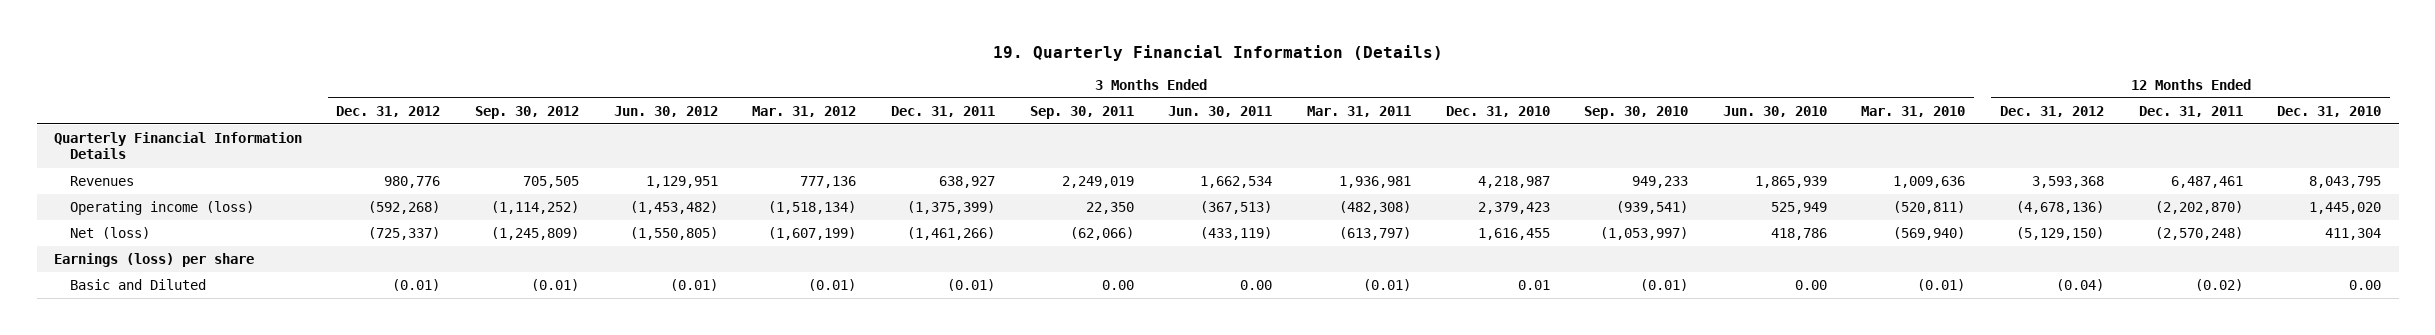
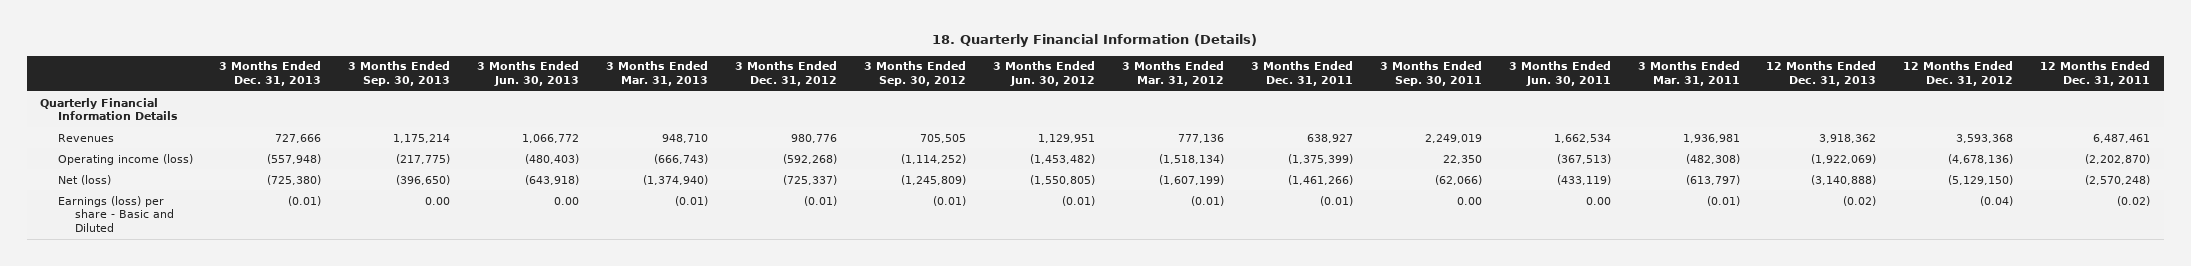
- 19. Quarterly Financial Information (Details)
+ 18. Quarterly Financial Information (Details)
- | 3 Months Ended Dec. 31, 2012 | 3 Months Ended Sep. 30, 2012 | 3 Months Ended Jun. 30, 2012 | 3 Months Ended Mar. 31, 2012 | 3 Months Ended Dec. 31, 2011 | 3 Months Ended Sep. 30, 2011 | 3 Months Ended Jun. 30, 2011 | 3 Months Ended Mar. 31, 2011 | 3 Months Ended Dec. 31, 2010 | 3 Months Ended Sep. 30, 2010 | 3 Months Ended Jun. 30, 2010 | 3 Months Ended Mar. 31, 2010 | 12 Months Ended Dec. 31, 2012 | 12 Months Ended Dec. 31, 2011 | 12 Months Ended Dec. 31, 2010
+ | 3 Months Ended Dec. 31, 2013 | 3 Months Ended Sep. 30, 2013 | 3 Months Ended Jun. 30, 2013 | 3 Months Ended Mar. 31, 2013 | 3 Months Ended Dec. 31, 2012 | 3 Months Ended Sep. 30, 2012 | 3 Months Ended Jun. 30, 2012 | 3 Months Ended Mar. 31, 2012 | 3 Months Ended Dec. 31, 2011 | 3 Months Ended Sep. 30, 2011 | 3 Months Ended Jun. 30, 2011 | 3 Months Ended Mar. 31, 2011 | 12 Months Ended Dec. 31, 2013 | 12 Months Ended Dec. 31, 2012 | 12 Months Ended Dec. 31, 2011
- Earnings (loss) per share
- Basic and Diluted | (0.01) | (0.01) | (0.01) | (0.01) | (0.01) | 0.00 | 0.00 | (0.01) | 0.01 | (0.01) | 0.00 | (0.01) | (0.04) | (0.02) | 0.00
+ Earnings (loss) per share - Basic and Diluted | (0.01) | 0.00 | 0.00 | (0.01) | (0.01) | (0.01) | (0.01) | (0.01) | (0.01) | 0.00 | 0.00 | (0.01) | (0.02) | (0.04) | (0.02)

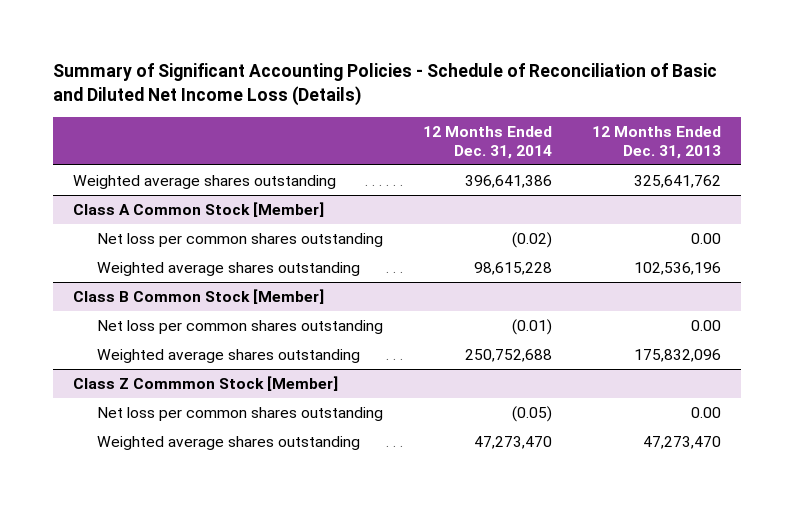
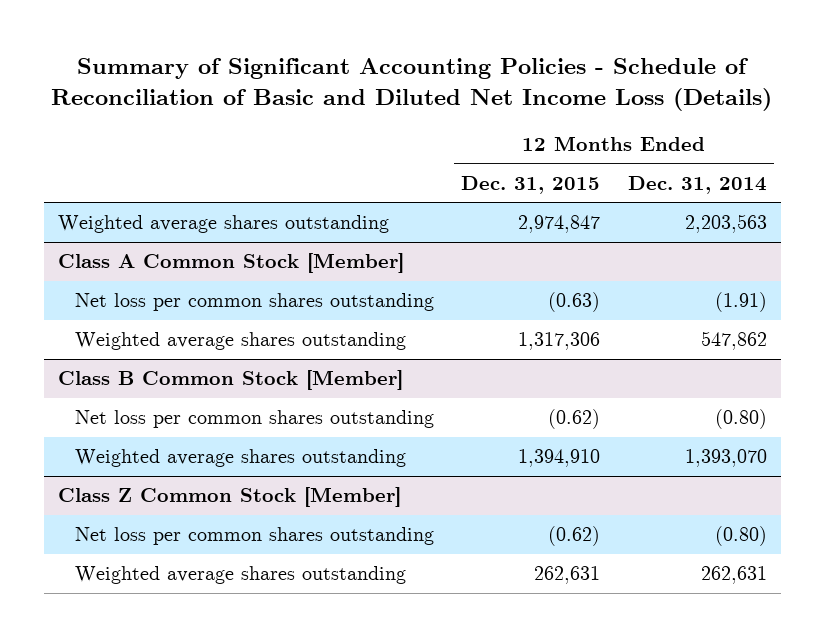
- | 12 Months Ended Dec. 31, 2014 | 12 Months Ended Dec. 31, 2013
+ | 12 Months Ended Dec. 31, 2015 | 12 Months Ended Dec. 31, 2014
- Weighted average shares outstanding | 396,641,386 | 325,641,762
+ Weighted average shares outstanding | 2,974,847 | 2,203,563
@ Class A Common Stock [Member]
- Net loss per common shares outstanding | (0.02) | 0.00
- Weighted average shares outstanding | 98,615,228 | 102,536,196
+ Net loss per common shares outstanding | (0.63) | (1.91)
+ Weighted average shares outstanding | 1,317,306 | 547,862
@ Class B Common Stock [Member]
- Net loss per common shares outstanding | (0.01) | 0.00
- Weighted average shares outstanding | 250,752,688 | 175,832,096
- Class Z Commmon Stock [Member]
- Net loss per common shares outstanding | (0.05) | 0.00
- Weighted average shares outstanding | 47,273,470 | 47,273,470
@ Class B Common Stock [Member]
+ Net loss per common shares outstanding | (0.62) | (0.80)
+ Weighted average shares outstanding | 1,394,910 | 1,393,070
+ Class Z Common Stock [Member]
+ Net loss per common shares outstanding | (0.62) | (0.80)
+ Weighted average shares outstanding | 262,631 | 262,631

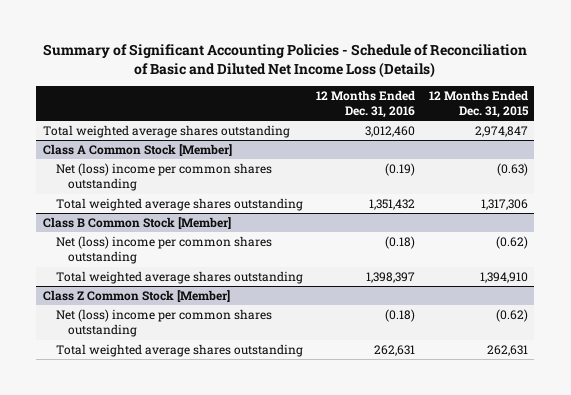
- | 12 Months Ended Dec. 31, 2015 | 12 Months Ended Dec. 31, 2014
+ | 12 Months Ended Dec. 31, 2016 | 12 Months Ended Dec. 31, 2015
- Weighted average shares outstanding | 2,974,847 | 2,203,563
+ Total weighted average shares outstanding | 3,012,460 | 2,974,847
@ Class A Common Stock [Member]
- Net loss per common shares outstanding | (0.63) | (1.91)
- Weighted average shares outstanding | 1,317,306 | 547,862
+ Net (loss) income per common shares outstanding | (0.19) | (0.63)
+ Total weighted average shares outstanding | 1,351,432 | 1,317,306
@ Class B Common Stock [Member]
- Net loss per common shares outstanding | (0.62) | (0.80)
- Weighted average shares outstanding | 1,394,910 | 1,393,070
+ Net (loss) income per common shares outstanding | (0.18) | (0.62)
+ Total weighted average shares outstanding | 1,398,397 | 1,394,910
@ Class Z Common Stock [Member]
- Net loss per common shares outstanding | (0.62) | (0.80)
- Weighted average shares outstanding | 262,631 | 262,631
+ Net (loss) income per common shares outstanding | (0.18) | (0.62)
+ Total weighted average shares outstanding | 262,631 | 262,631

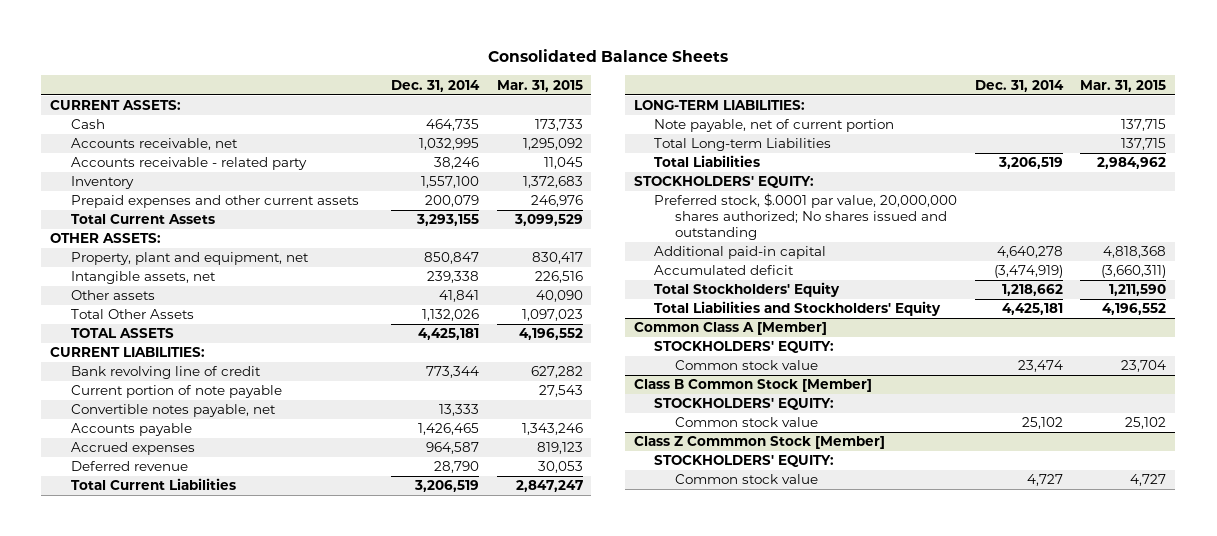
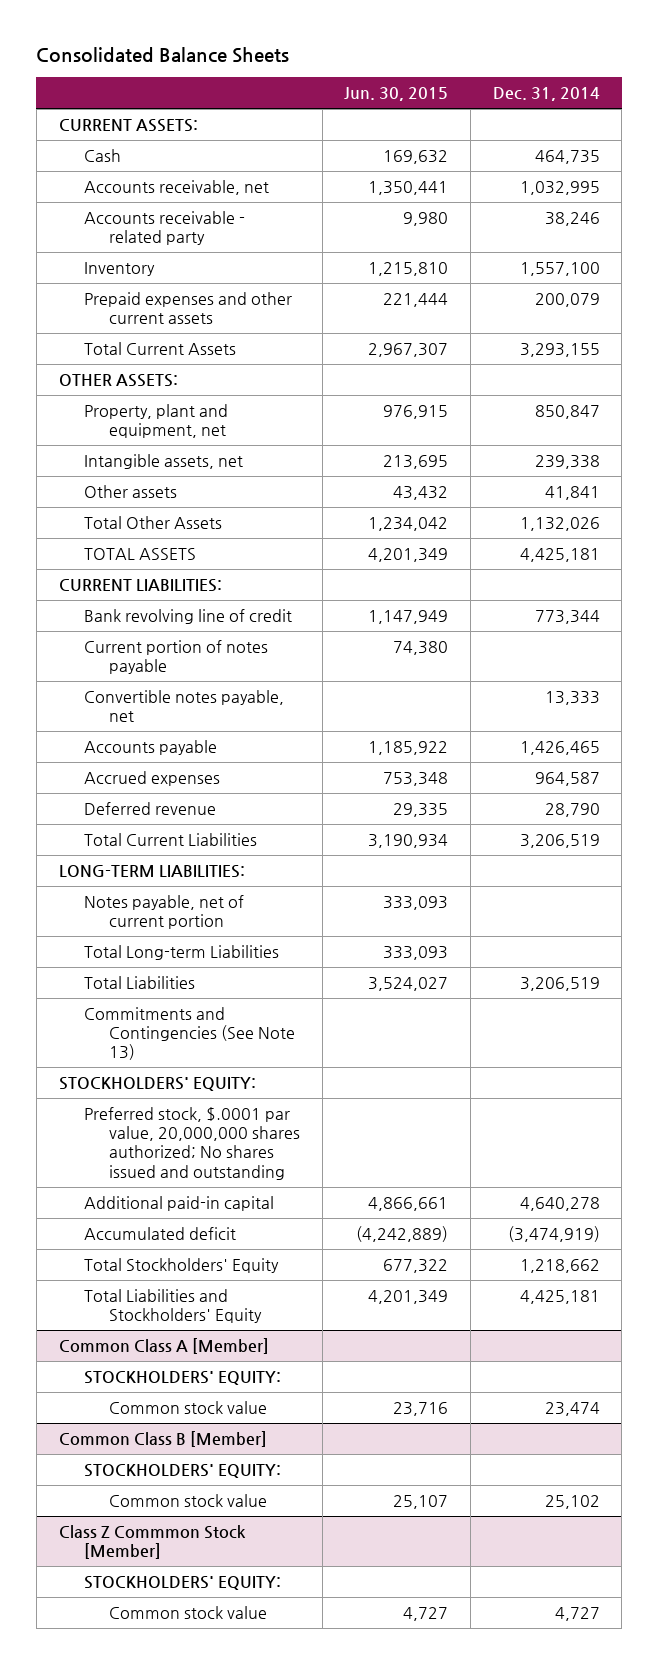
- | Dec. 31, 2014 | Mar. 31, 2015
+ | Jun. 30, 2015 | Dec. 31, 2014
- Current portion of note payable | | 27,543
+ Current portion of notes payable | 74,380 |
- Note payable, net of current portion | | 137,715
+ Notes payable, net of current portion | 333,093 |
+ Commitments and Contingencies (See Note 13)
- Class B Common Stock [Member]
+ Common Class B [Member]

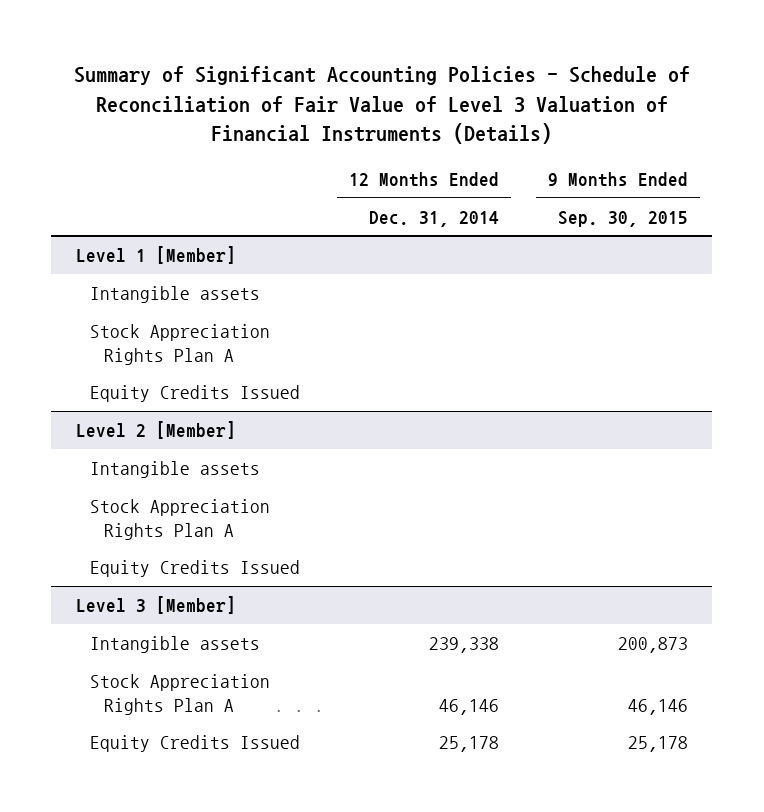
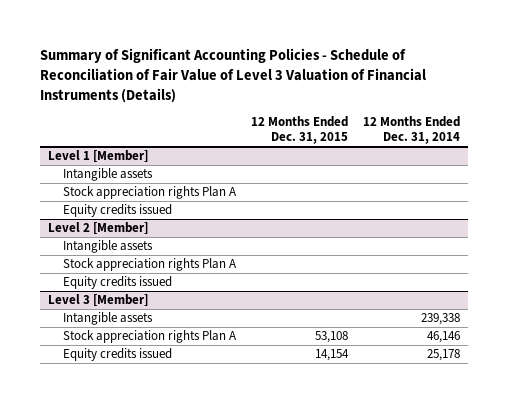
- | 12 Months Ended Dec. 31, 2014 | 9 Months Ended Sep. 30, 2015
+ | 12 Months Ended Dec. 31, 2015 | 12 Months Ended Dec. 31, 2014
@ Level 1 [Member]
- Stock Appreciation Rights Plan A
- Equity Credits Issued
+ Stock appreciation rights Plan A
+ Equity credits issued
@ Level 2 [Member]
- Stock Appreciation Rights Plan A
- Equity Credits Issued
+ Stock appreciation rights Plan A
+ Equity credits issued
@ Level 3 [Member]
- Stock Appreciation Rights Plan A | 46,146 | 46,146
- Equity Credits Issued | 25,178 | 25,178
+ Stock appreciation rights Plan A | 53,108 | 46,146
+ Equity credits issued | 14,154 | 25,178

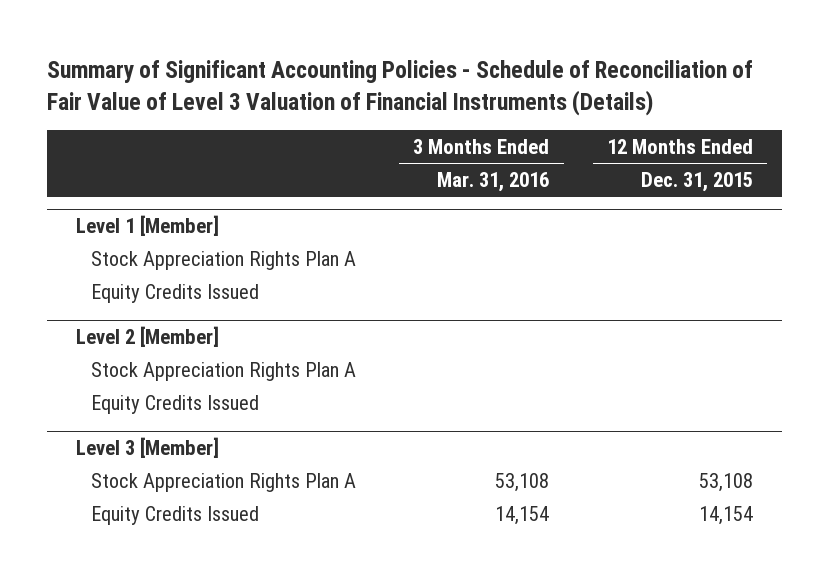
- | 12 Months Ended Dec. 31, 2015 | 12 Months Ended Dec. 31, 2014
+ | 3 Months Ended Mar. 31, 2016 | 12 Months Ended Dec. 31, 2015
@ Level 1 [Member]
- Intangible assets
- Stock appreciation rights Plan A
- Equity credits issued
+ Stock Appreciation Rights Plan A
+ Equity Credits Issued
@ Level 2 [Member]
- Intangible assets
- Stock appreciation rights Plan A
- Equity credits issued
+ Stock Appreciation Rights Plan A
+ Equity Credits Issued
@ Level 3 [Member]
- Intangible assets | | 239,338
- Stock appreciation rights Plan A | 53,108 | 46,146
- Equity credits issued | 14,154 | 25,178
+ Stock Appreciation Rights Plan A | 53,108 | 53,108
+ Equity Credits Issued | 14,154 | 14,154

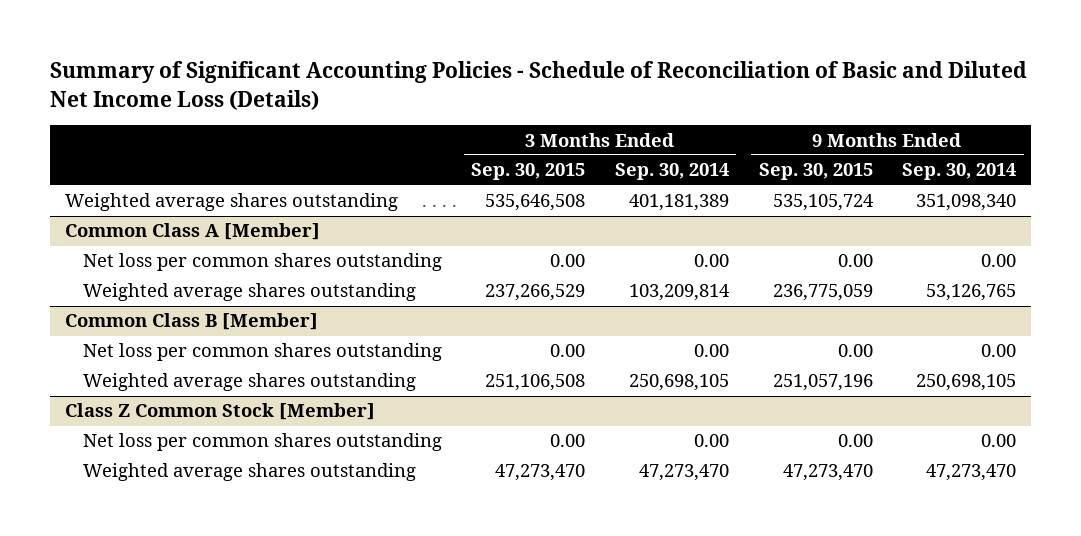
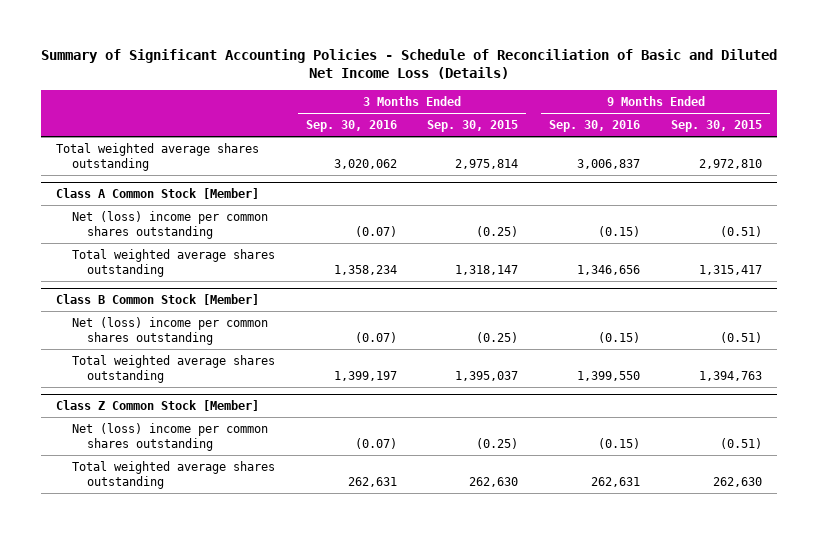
- | 3 Months Ended Sep. 30, 2015 | 3 Months Ended Sep. 30, 2014 | 9 Months Ended Sep. 30, 2015 | 9 Months Ended Sep. 30, 2014
+ | 3 Months Ended Sep. 30, 2016 | 3 Months Ended Sep. 30, 2015 | 9 Months Ended Sep. 30, 2016 | 9 Months Ended Sep. 30, 2015
- Weighted average shares outstanding | 535,646,508 | 401,181,389 | 535,105,724 | 351,098,340
- Common Class A [Member]
- Net loss per common shares outstanding | 0.00 | 0.00 | 0.00 | 0.00
- Weighted average shares outstanding | 237,266,529 | 103,209,814 | 236,775,059 | 53,126,765
- Common Class B [Member]
- Net loss per common shares outstanding | 0.00 | 0.00 | 0.00 | 0.00
- Weighted average shares outstanding | 251,106,508 | 250,698,105 | 251,057,196 | 250,698,105
+ Total weighted average shares outstanding | 3,020,062 | 2,975,814 | 3,006,837 | 2,972,810
+ Class A Common Stock [Member]
+ Net (loss) income per common shares outstanding | (0.07) | (0.25) | (0.15) | (0.51)
+ Total weighted average shares outstanding | 1,358,234 | 1,318,147 | 1,346,656 | 1,315,417
+ Class B Common Stock [Member]
+ Net (loss) income per common shares outstanding | (0.07) | (0.25) | (0.15) | (0.51)
+ Total weighted average shares outstanding | 1,399,197 | 1,395,037 | 1,399,550 | 1,394,763
@ Class Z Common Stock [Member]
- Net loss per common shares outstanding | 0.00 | 0.00 | 0.00 | 0.00
- Weighted average shares outstanding | 47,273,470 | 47,273,470 | 47,273,470 | 47,273,470
+ Net (loss) income per common shares outstanding | (0.07) | (0.25) | (0.15) | (0.51)
+ Total weighted average shares outstanding | 262,631 | 262,630 | 262,631 | 262,630

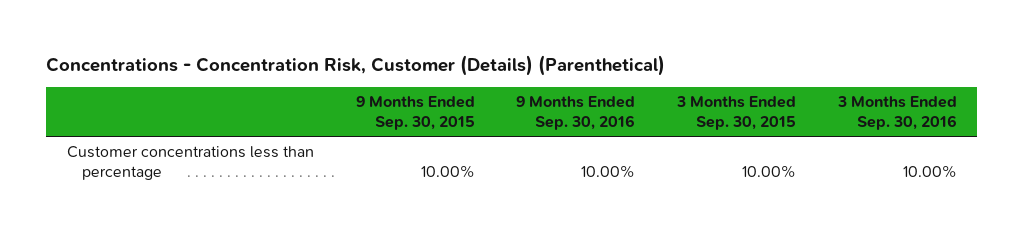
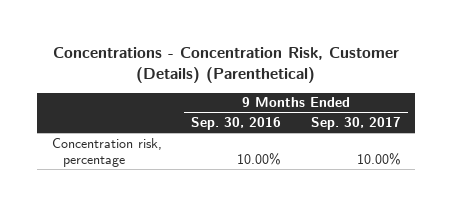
- | 9 Months Ended Sep. 30, 2015 | 9 Months Ended Sep. 30, 2016 | 3 Months Ended Sep. 30, 2015 | 3 Months Ended Sep. 30, 2016
+ | 9 Months Ended Sep. 30, 2016 | 9 Months Ended Sep. 30, 2017
- Customer concentrations less than percentage | 10.00% | 10.00% | 10.00% | 10.00%
+ Concentration risk, percentage | 10.00% | 10.00%

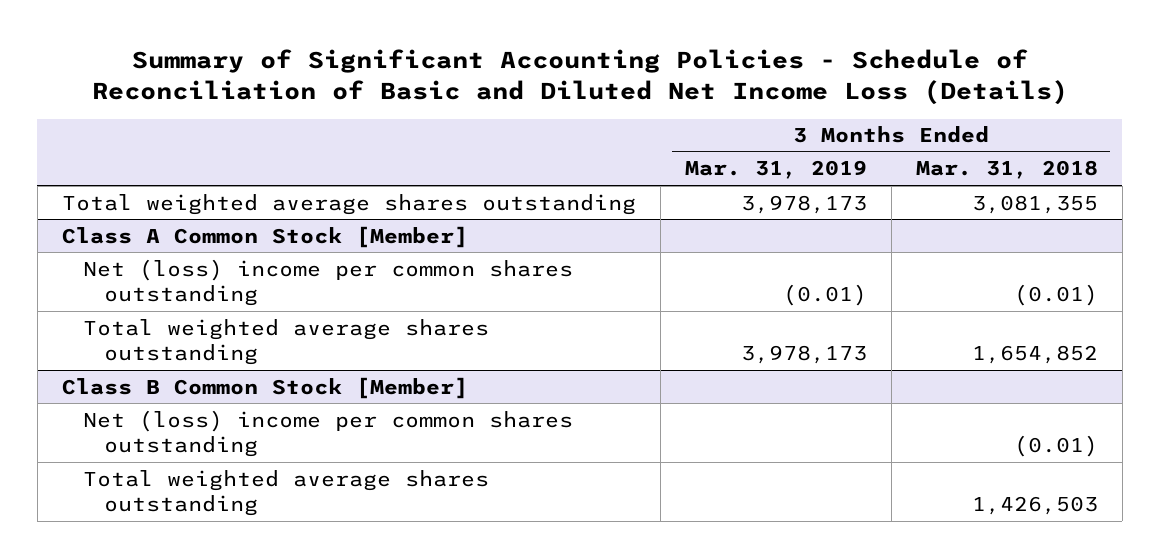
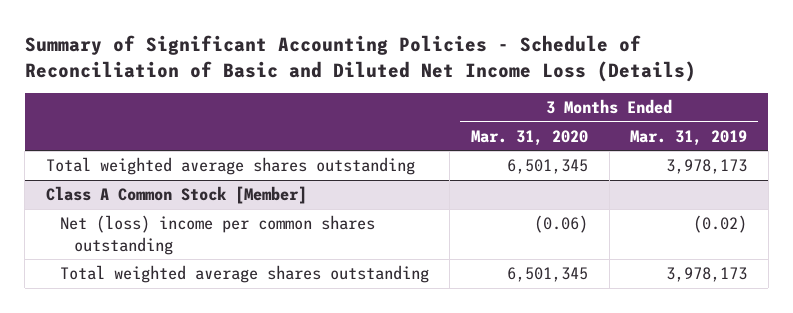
- | 3 Months Ended Mar. 31, 2019 | 3 Months Ended Mar. 31, 2018
+ | 3 Months Ended Mar. 31, 2020 | 3 Months Ended Mar. 31, 2019
@ Class A Common Stock [Member]
- Net (loss) income per common shares outstanding | (0.01) | (0.01)
+ Net (loss) income per common shares outstanding | (0.06) | (0.02)
- Class B Common Stock [Member]
- Net (loss) income per common shares outstanding | | (0.01)
- Total weighted average shares outstanding | | 1,426,503

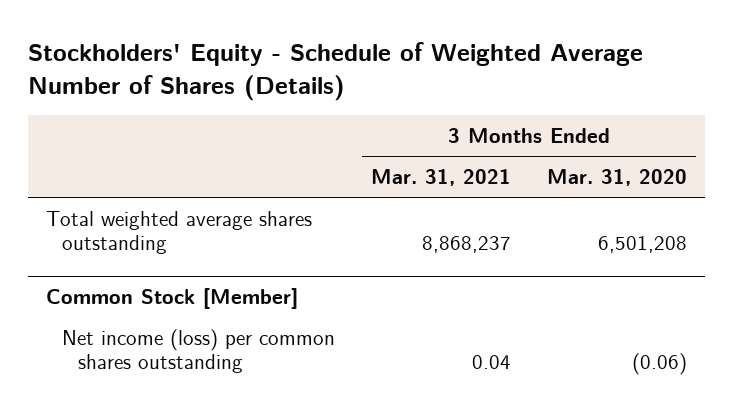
- Summary of Significant Accounting Policies - Schedule of Reconciliation of Basic and Diluted Net Income Loss (Details)
+ Stockholders' Equity - Schedule of Weighted Average Number of Shares (Details)
- | 3 Months Ended Mar. 31, 2020 | 3 Months Ended Mar. 31, 2019
+ | 3 Months Ended Mar. 31, 2021 | 3 Months Ended Mar. 31, 2020
- Total weighted average shares outstanding | 6,501,345 | 3,978,173
- Class A Common Stock [Member]
- Net (loss) income per common shares outstanding | (0.06) | (0.02)
- Total weighted average shares outstanding | 6,501,345 | 3,978,173
+ Total weighted average shares outstanding | 8,868,237 | 6,501,208
+ Common Stock [Member]
+ Net income (loss) per common shares outstanding | 0.04 | (0.06)

